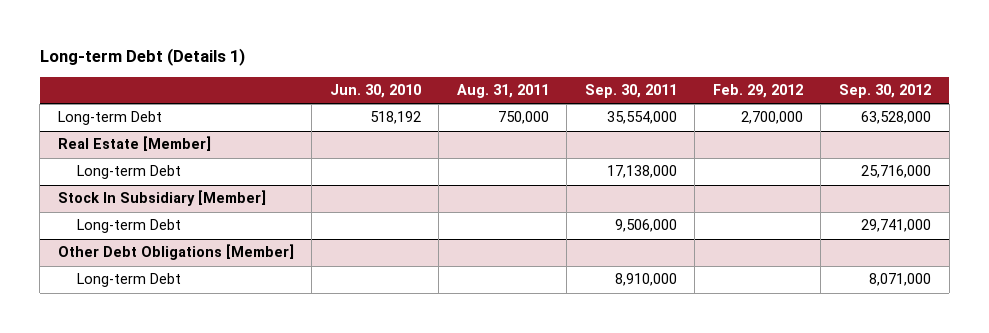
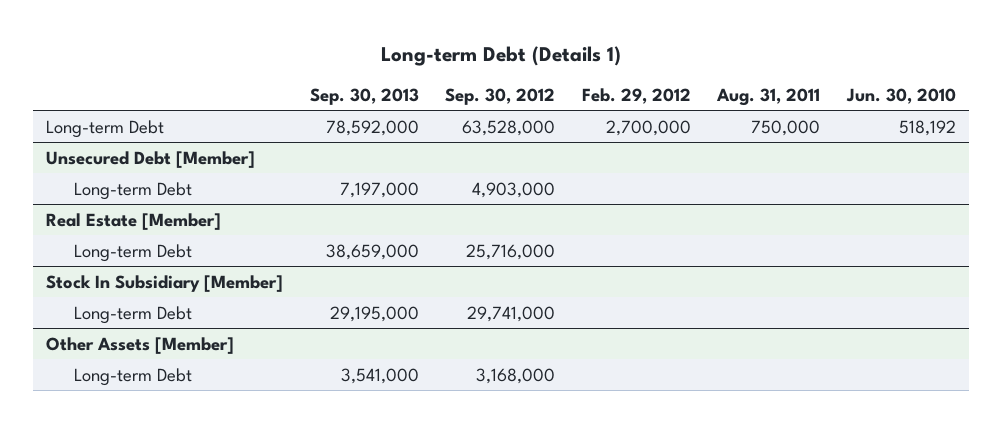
- | Jun. 30, 2010 | Aug. 31, 2011 | Sep. 30, 2011 | Feb. 29, 2012 | Sep. 30, 2012
+ | Sep. 30, 2013 | Sep. 30, 2012 | Feb. 29, 2012 | Aug. 31, 2011 | Jun. 30, 2010
+ Unsecured Debt [Member]
+ Long-term Debt | 7,197,000 | 4,903,000 | | |
- Other Debt Obligations [Member]
- Long-term Debt | | | 8,910,000 | | 8,071,000
+ Other Assets [Member]
+ Long-term Debt | 3,541,000 | 3,168,000 | | |

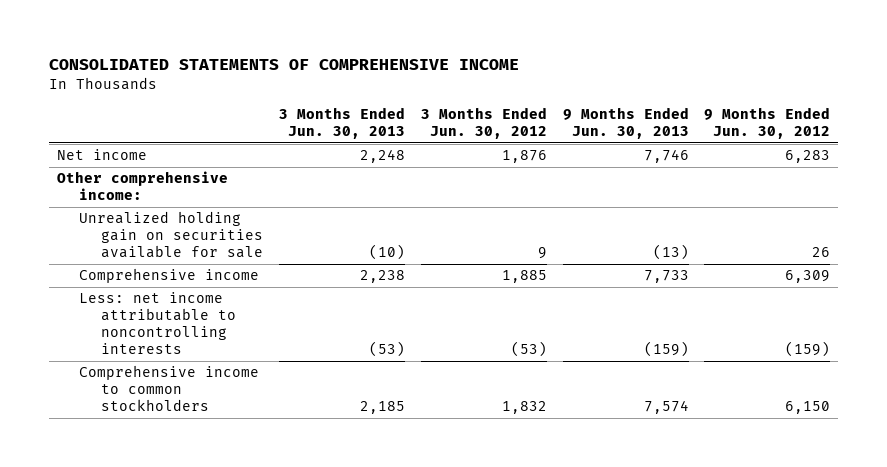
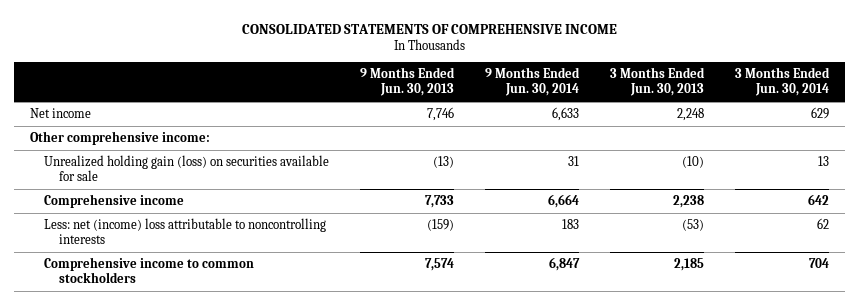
- | 3 Months Ended Jun. 30, 2013 | 3 Months Ended Jun. 30, 2012 | 9 Months Ended Jun. 30, 2013 | 9 Months Ended Jun. 30, 2012
+ | 9 Months Ended Jun. 30, 2013 | 9 Months Ended Jun. 30, 2014 | 3 Months Ended Jun. 30, 2013 | 3 Months Ended Jun. 30, 2014
- Unrealized holding gain on securities available for sale | (10) | 9 | (13) | 26
+ Unrealized holding gain (loss) on securities available for sale | (13) | 31 | (10) | 13
- Less: net income attributable to noncontrolling interests | (53) | (53) | (159) | (159)
+ Less: net (income) loss attributable to noncontrolling interests | (159) | 183 | (53) | 62

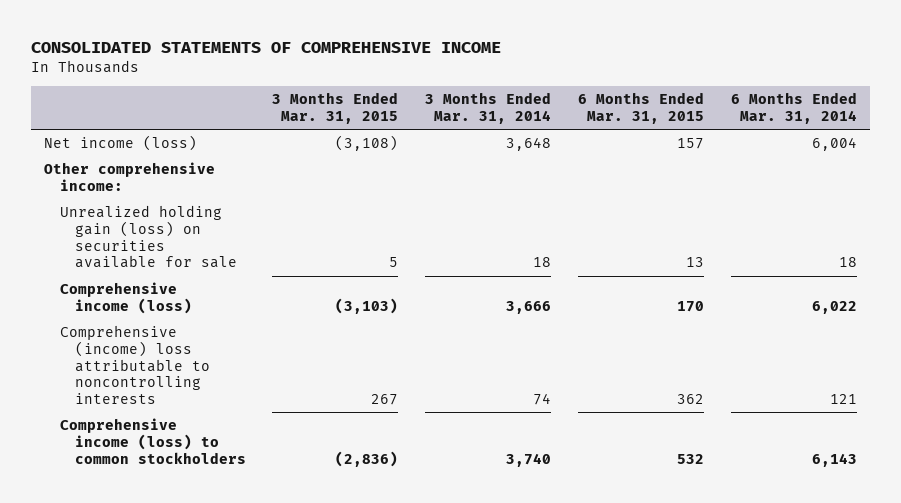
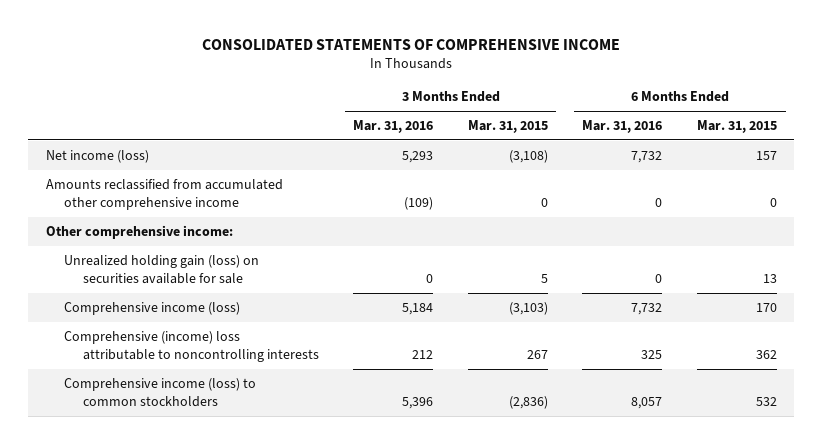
- | 3 Months Ended Mar. 31, 2015 | 3 Months Ended Mar. 31, 2014 | 6 Months Ended Mar. 31, 2015 | 6 Months Ended Mar. 31, 2014
+ | 3 Months Ended Mar. 31, 2016 | 3 Months Ended Mar. 31, 2015 | 6 Months Ended Mar. 31, 2016 | 6 Months Ended Mar. 31, 2015
+ Amounts reclassified from accumulated other comprehensive income | (109) | 0 | 0 | 0

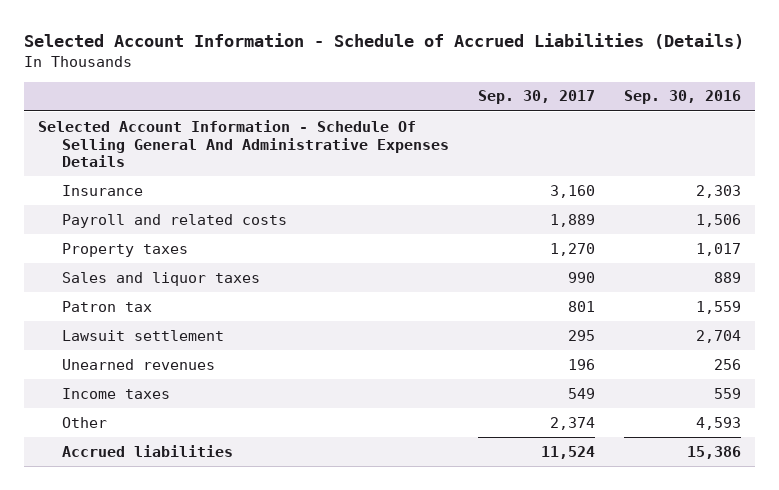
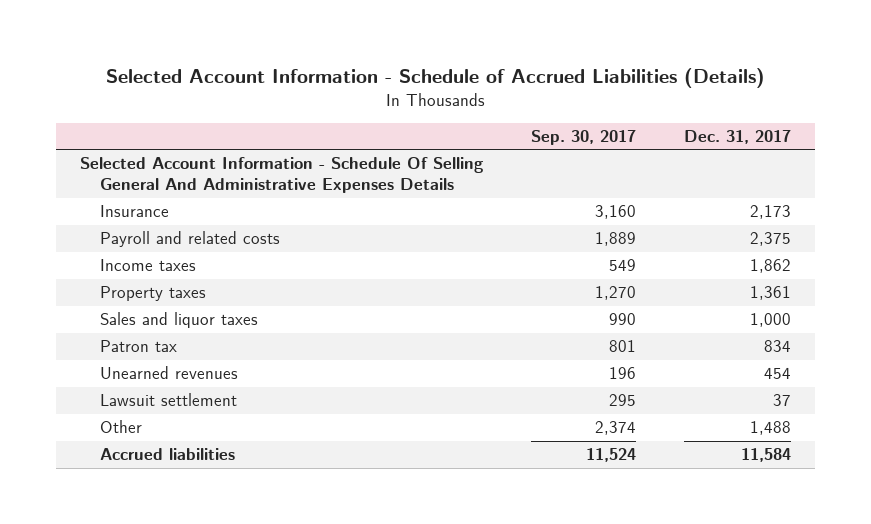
- | Sep. 30, 2017 | Sep. 30, 2016
+ | Sep. 30, 2017 | Dec. 31, 2017
moved up: Income taxes | 549 | 1,862
moved down: Lawsuit settlement | 295 | 37

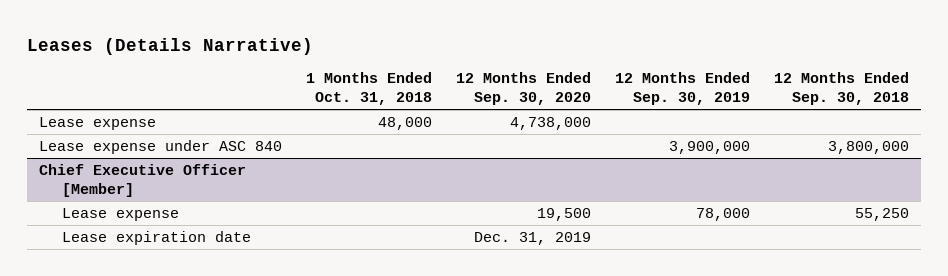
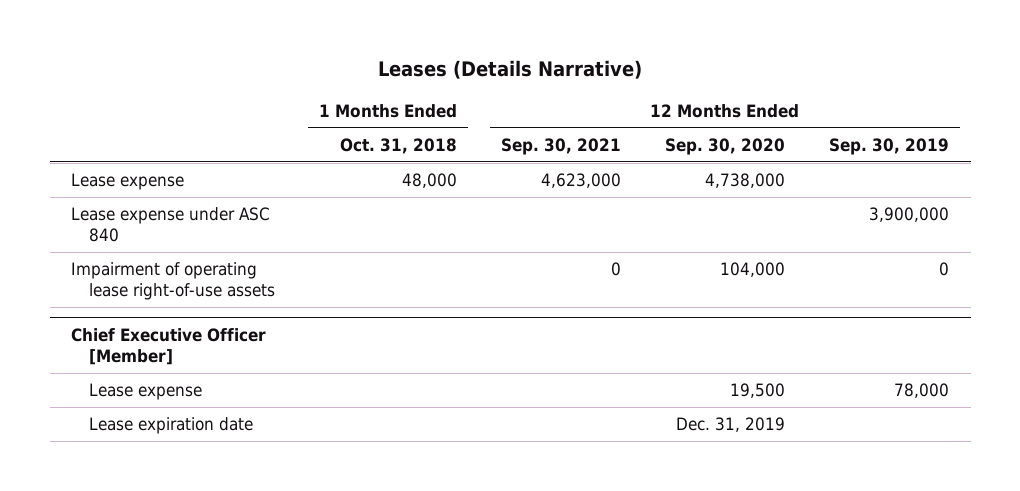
- | 1 Months Ended Oct. 31, 2018 | 12 Months Ended Sep. 30, 2020 | 12 Months Ended Sep. 30, 2019 | 12 Months Ended Sep. 30, 2018
+ | 1 Months Ended Oct. 31, 2018 | 12 Months Ended Sep. 30, 2021 | 12 Months Ended Sep. 30, 2020 | 12 Months Ended Sep. 30, 2019
+ Impairment of operating lease right-of-use assets | | 0 | 104,000 | 0

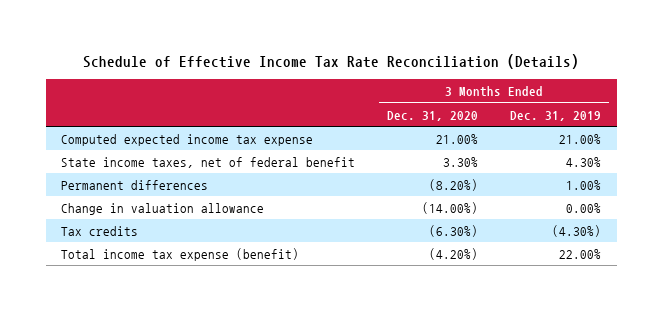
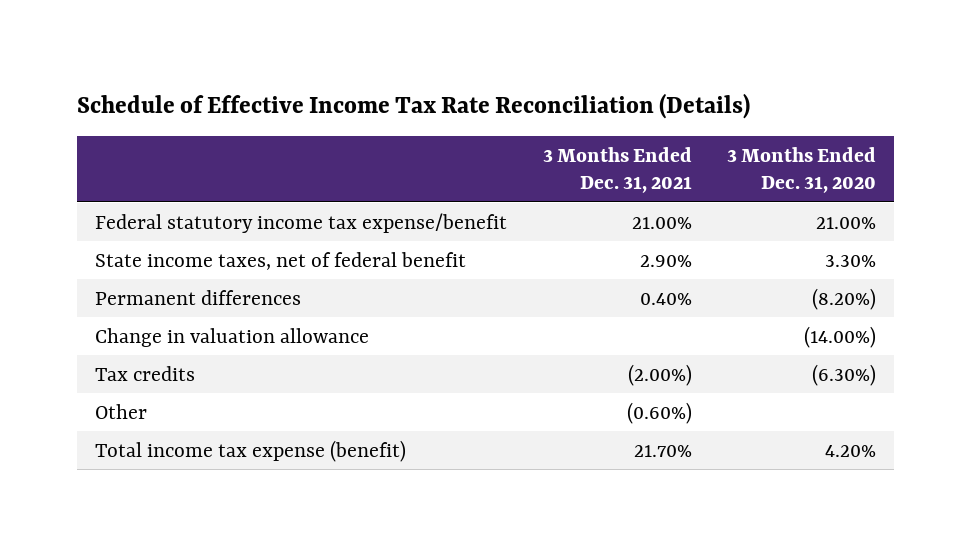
- | 3 Months Ended Dec. 31, 2020 | 3 Months Ended Dec. 31, 2019
+ | 3 Months Ended Dec. 31, 2021 | 3 Months Ended Dec. 31, 2020
- Computed expected income tax expense | 21.00% | 21.00%
+ Federal statutory income tax expense/benefit | 21.00% | 21.00%
- Total income tax expense (benefit) | (4.20%) | 22.00%
+ Other | (0.60%) |
+ Total income tax expense (benefit) | 21.70% | 4.20%

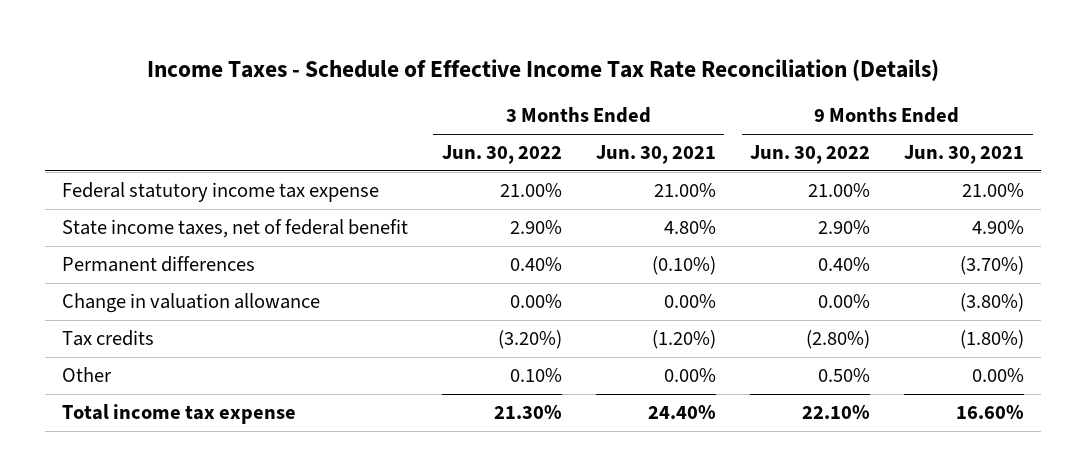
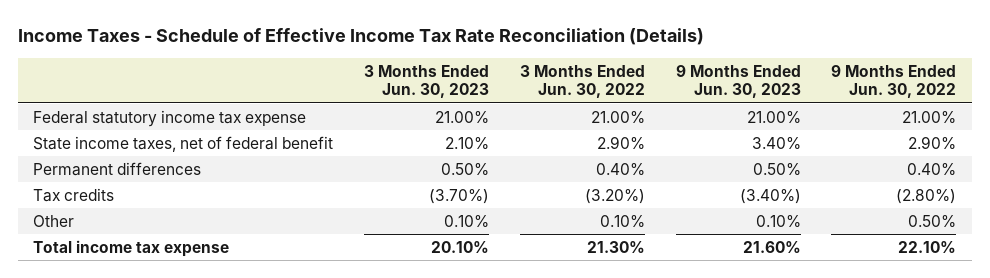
- | 3 Months Ended Jun. 30, 2022 | 3 Months Ended Jun. 30, 2021 | 9 Months Ended Jun. 30, 2022 | 9 Months Ended Jun. 30, 2021
+ | 3 Months Ended Jun. 30, 2023 | 3 Months Ended Jun. 30, 2022 | 9 Months Ended Jun. 30, 2023 | 9 Months Ended Jun. 30, 2022
- Change in valuation allowance | 0.00% | 0.00% | 0.00% | (3.80%)

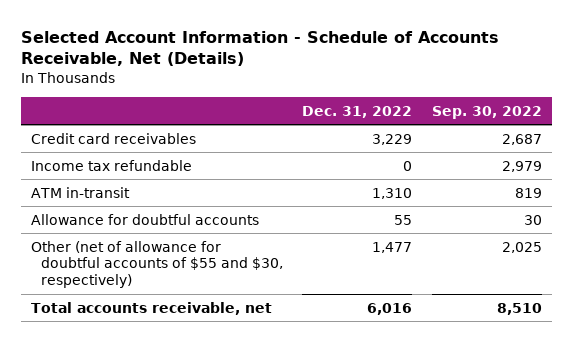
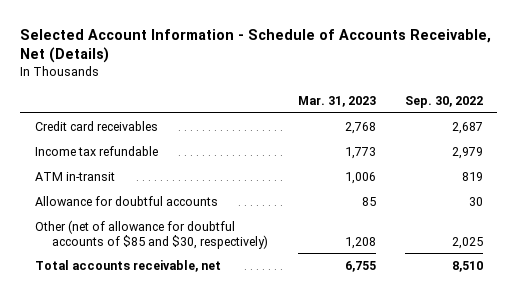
- | Dec. 31, 2022 | Sep. 30, 2022
+ | Mar. 31, 2023 | Sep. 30, 2022
- Other (net of allowance for doubtful accounts of $55 and $30, respectively) | 1,477 | 2,025
+ Other (net of allowance for doubtful accounts of $85 and $30, respectively) | 1,208 | 2,025

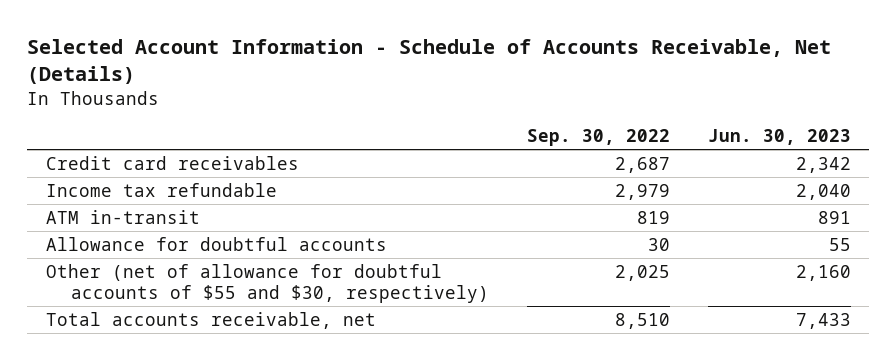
- | Mar. 31, 2023 | Sep. 30, 2022
+ | Sep. 30, 2022 | Jun. 30, 2023
- Other (net of allowance for doubtful accounts of $85 and $30, respectively) | 1,208 | 2,025
+ Other (net of allowance for doubtful accounts of $55 and $30, respectively) | 2,025 | 2,160

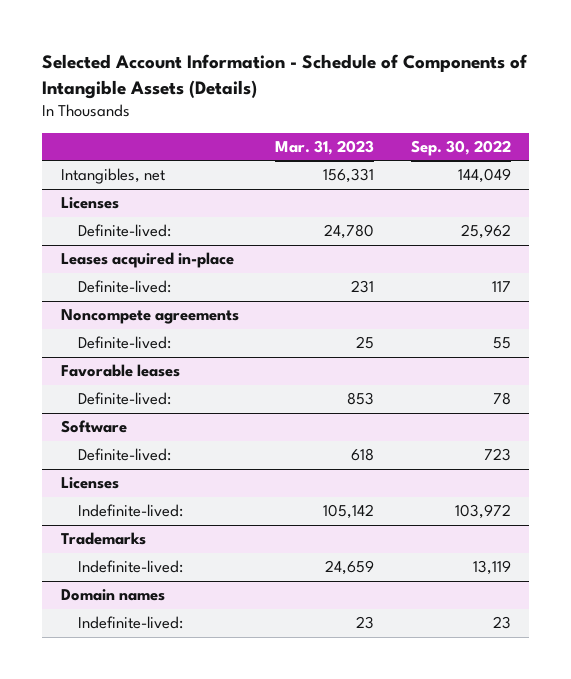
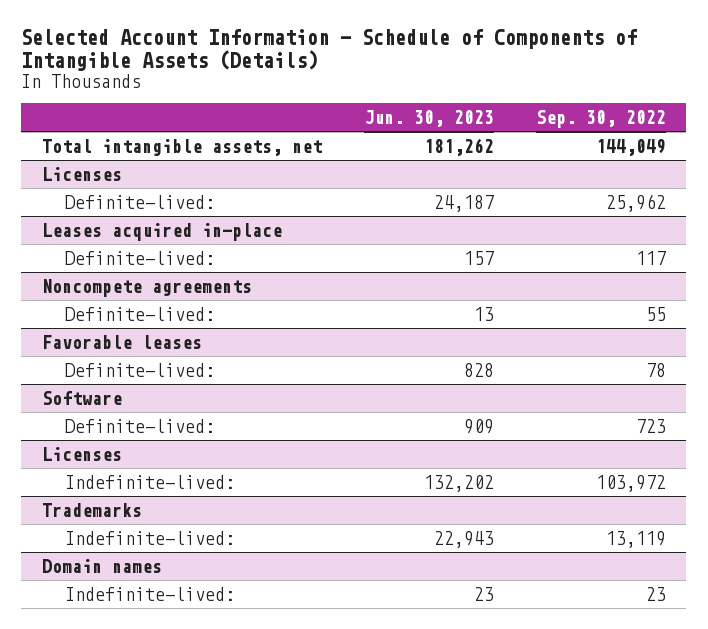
- | Mar. 31, 2023 | Sep. 30, 2022
+ | Jun. 30, 2023 | Sep. 30, 2022
- Intangibles, net | 156,331 | 144,049
+ Total intangible assets, net | 181,262 | 144,049

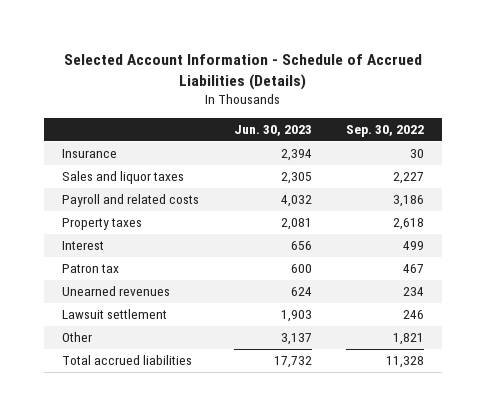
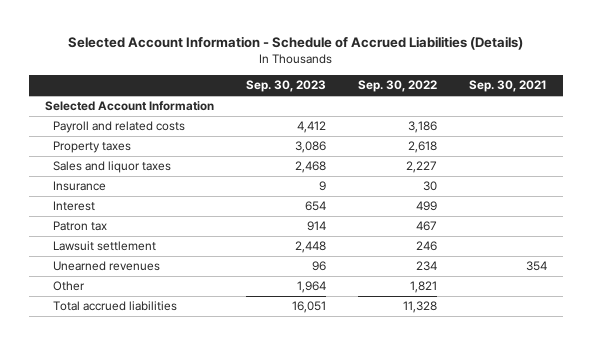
- | Jun. 30, 2023 | Sep. 30, 2022
+ | Sep. 30, 2023 | Sep. 30, 2022 | Sep. 30, 2021
+ Selected Account Information
moved down: Sales and liquor taxes | 2,468 | 2,227 |
moved down: Insurance | 9 | 30 |
moved down: Unearned revenues | 96 | 234 | 354

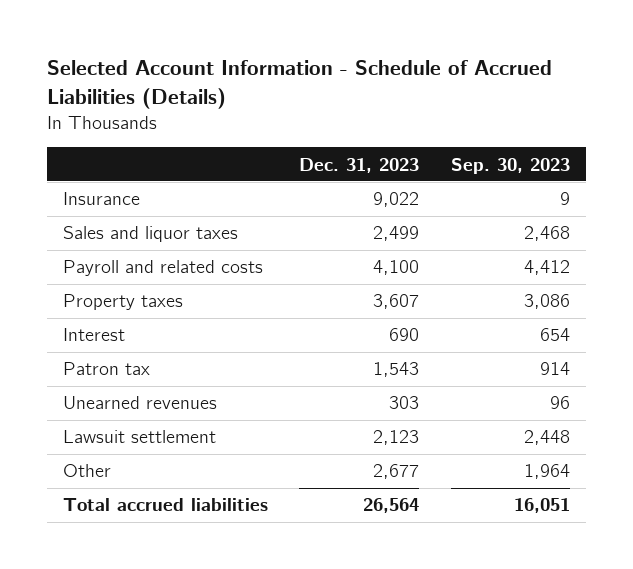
- | Sep. 30, 2023 | Sep. 30, 2022 | Sep. 30, 2021
+ | Dec. 31, 2023 | Sep. 30, 2023
- Selected Account Information
moved up: Insurance | 9,022 | 9
moved up: Sales and liquor taxes | 2,499 | 2,468
moved down: Lawsuit settlement | 2,123 | 2,448

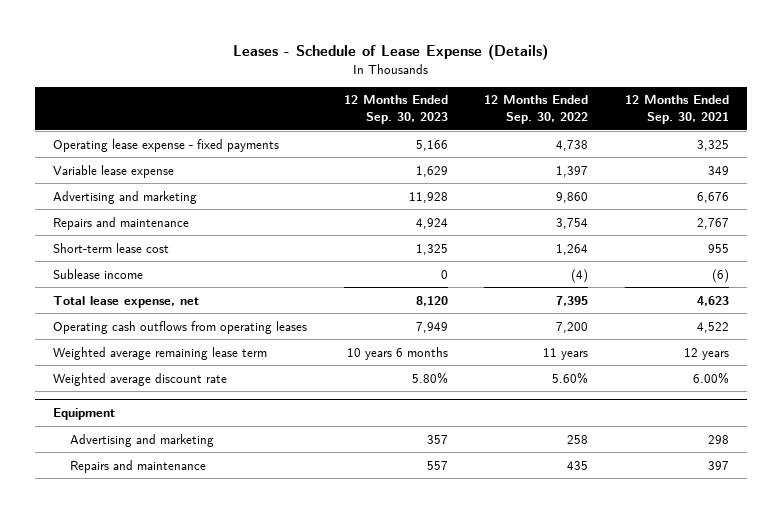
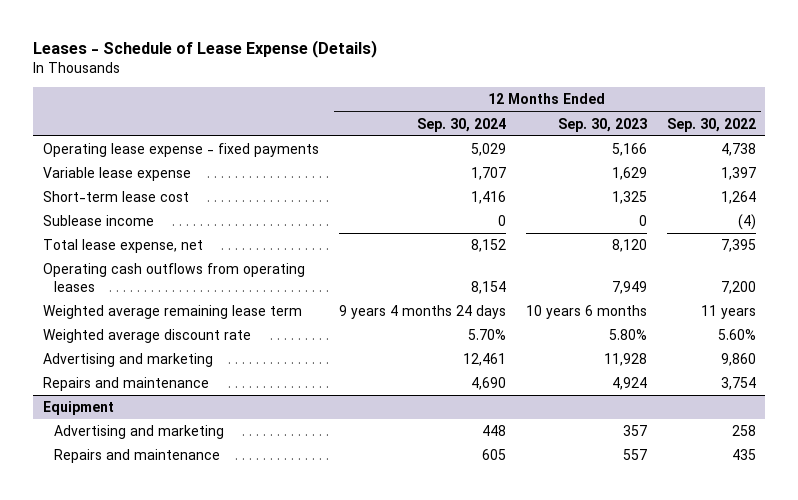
- | 12 Months Ended Sep. 30, 2023 | 12 Months Ended Sep. 30, 2022 | 12 Months Ended Sep. 30, 2021
+ | 12 Months Ended Sep. 30, 2024 | 12 Months Ended Sep. 30, 2023 | 12 Months Ended Sep. 30, 2022
moved down: Advertising and marketing | 12,461 | 11,928 | 9,860
moved down: Repairs and maintenance | 4,690 | 4,924 | 3,754

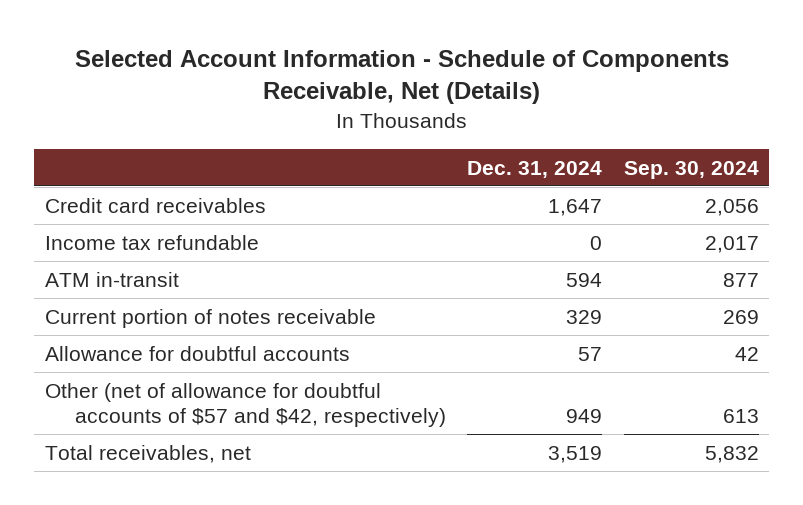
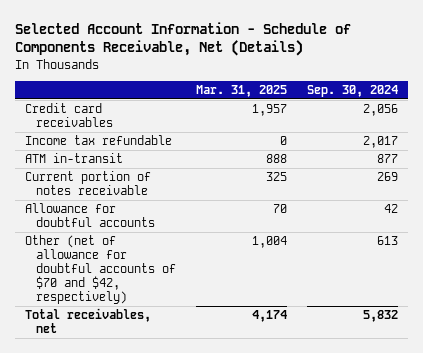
- | Dec. 31, 2024 | Sep. 30, 2024
+ | Mar. 31, 2025 | Sep. 30, 2024
- Other (net of allowance for doubtful accounts of $57 and $42, respectively) | 949 | 613
+ Other (net of allowance for doubtful accounts of $70 and $42, respectively) | 1,004 | 613

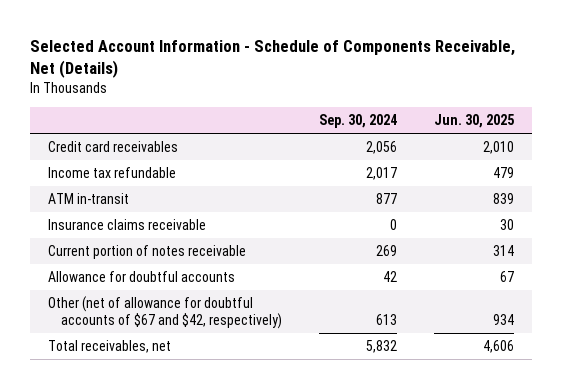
- | Mar. 31, 2025 | Sep. 30, 2024
+ | Sep. 30, 2024 | Jun. 30, 2025
+ Insurance claims receivable | 0 | 30
- Other (net of allowance for doubtful accounts of $70 and $42, respectively) | 1,004 | 613
+ Other (net of allowance for doubtful accounts of $67 and $42, respectively) | 613 | 934

